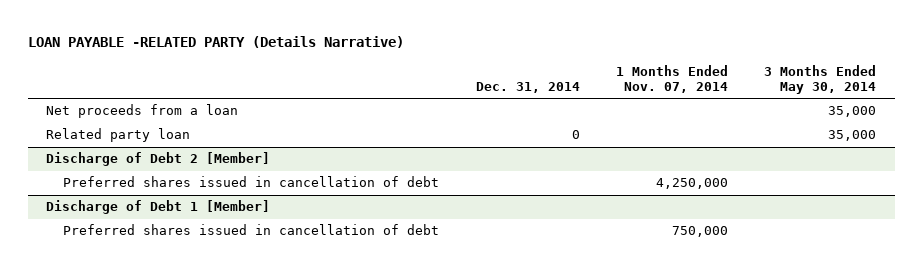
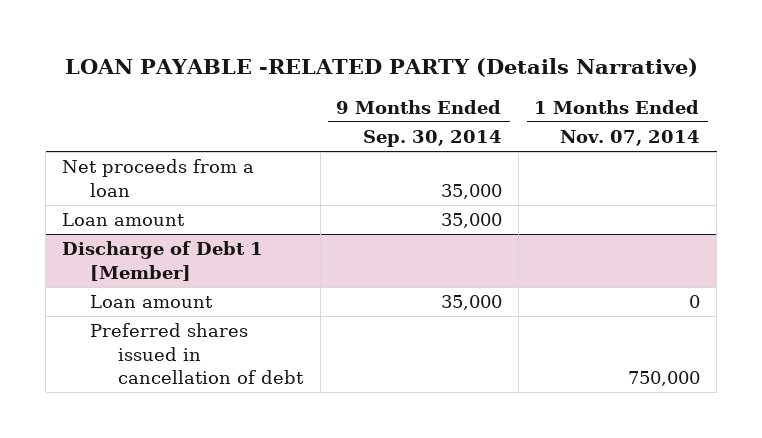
- | Dec. 31, 2014 | 1 Months Ended Nov. 07, 2014 | 3 Months Ended May 30, 2014
+ | 9 Months Ended Sep. 30, 2014 | 1 Months Ended Nov. 07, 2014
- Related party loan | 0 | | 35,000
- Discharge of Debt 2 [Member]
- Preferred shares issued in cancellation of debt | | 4,250,000 |
+ Loan amount | 35,000 |
@ Discharge of Debt 1 [Member]
+ Loan amount | 35,000 | 0

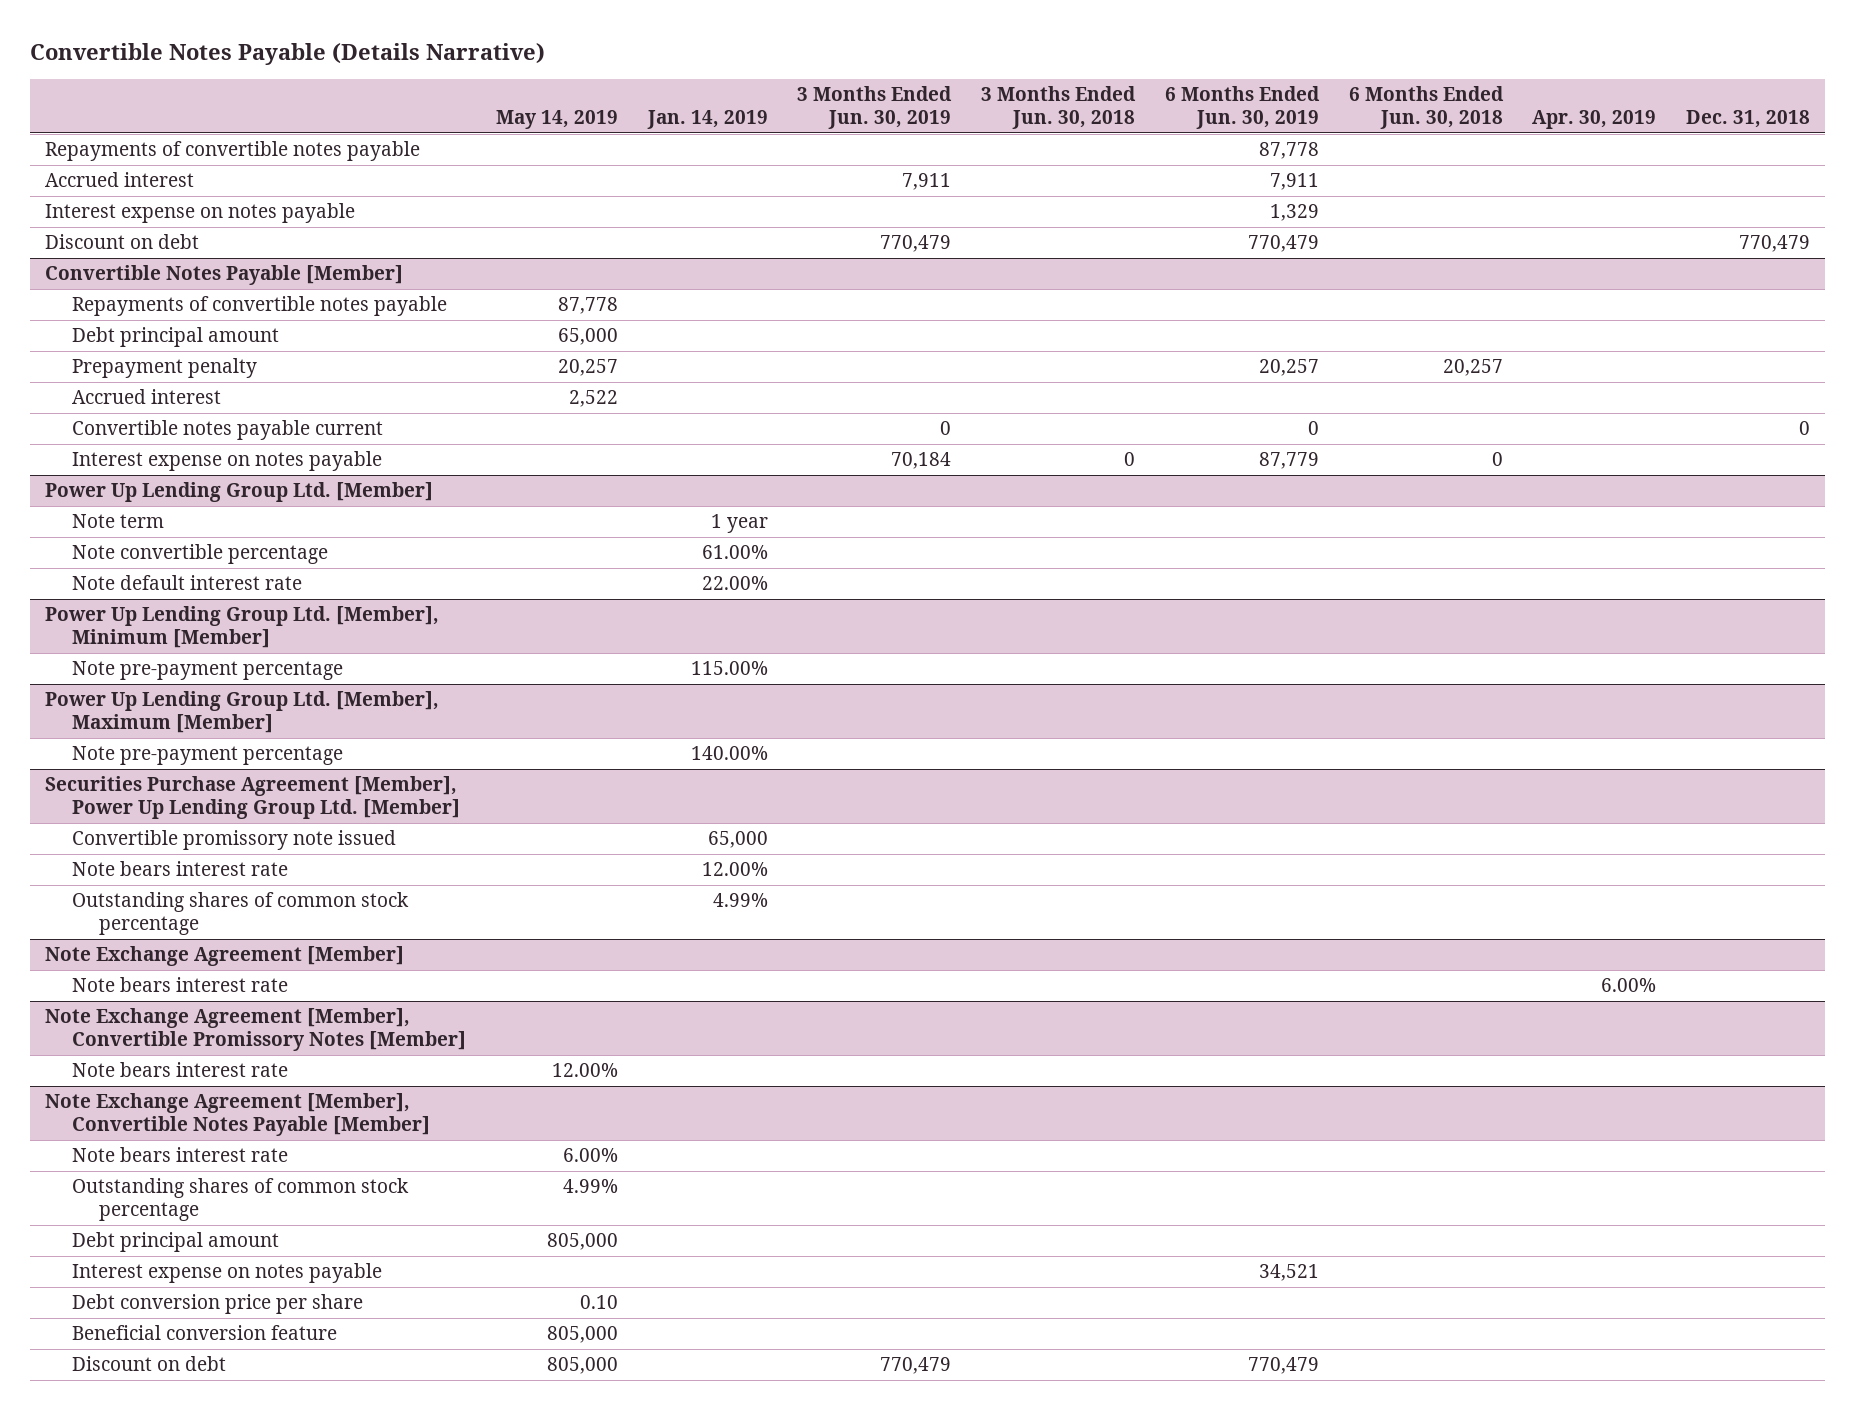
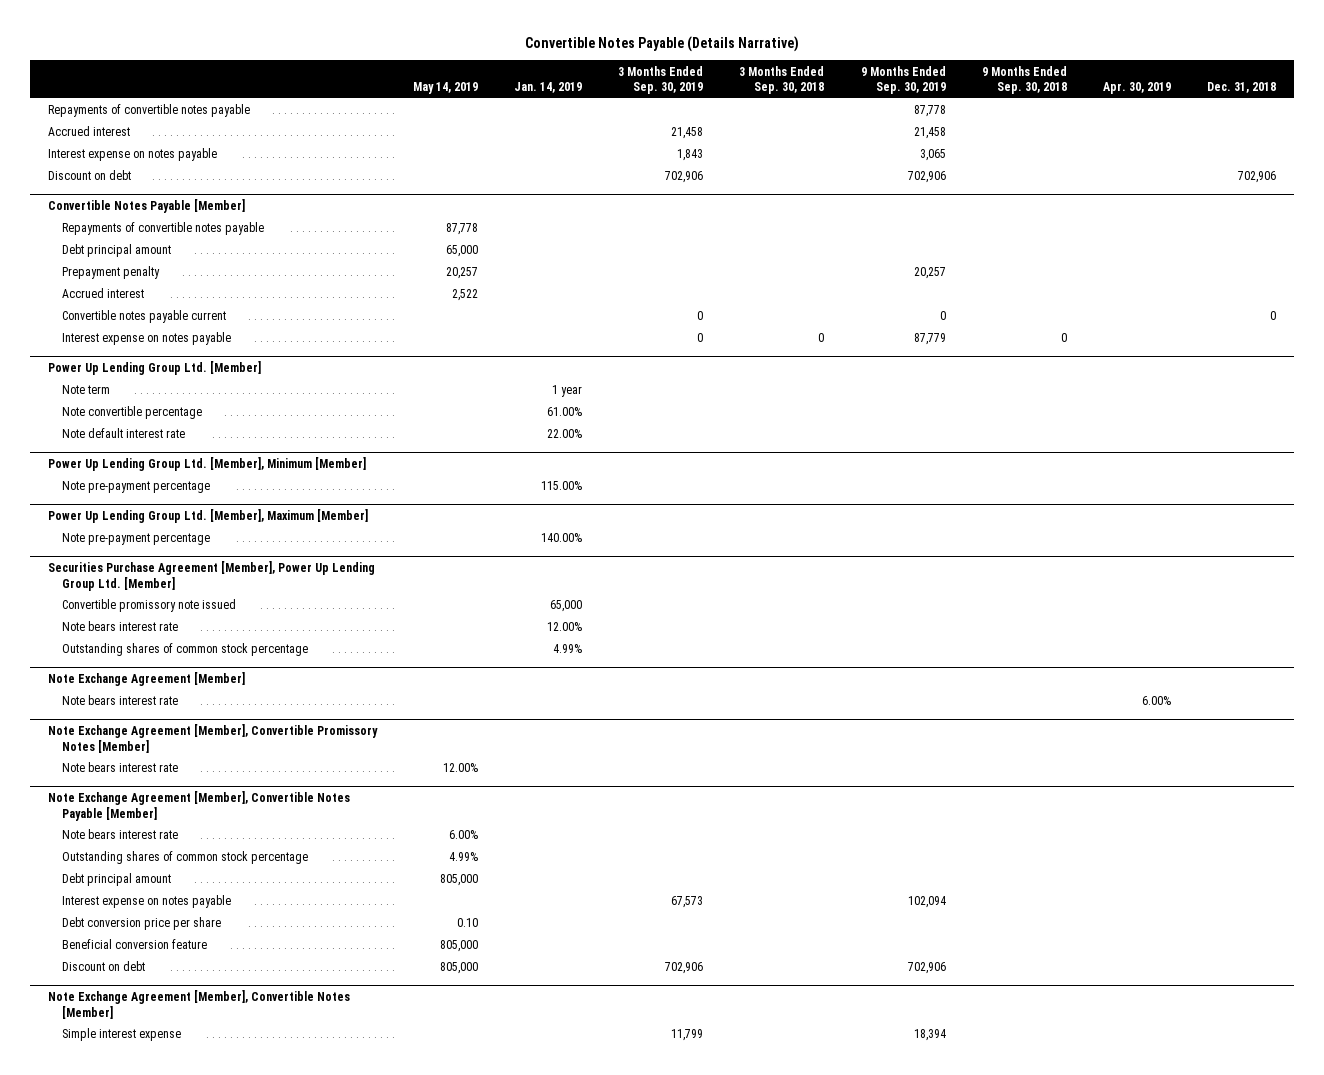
- | May 14, 2019 | Jan. 14, 2019 | 3 Months Ended Jun. 30, 2019 | 3 Months Ended Jun. 30, 2018 | 6 Months Ended Jun. 30, 2019 | 6 Months Ended Jun. 30, 2018 | Apr. 30, 2019 | Dec. 31, 2018
+ | May 14, 2019 | Jan. 14, 2019 | 3 Months Ended Sep. 30, 2019 | 3 Months Ended Sep. 30, 2018 | 9 Months Ended Sep. 30, 2019 | 9 Months Ended Sep. 30, 2018 | Apr. 30, 2019 | Dec. 31, 2018
- Discount on debt | | | 770,479 | | 770,479 | | | 770,479
+ Discount on debt | | | 702,906 | | 702,906 | | | 702,906
+ Note Exchange Agreement [Member], Convertible Notes [Member]
+ Simple interest expense | | | 11,799 | | 18,394 | | |

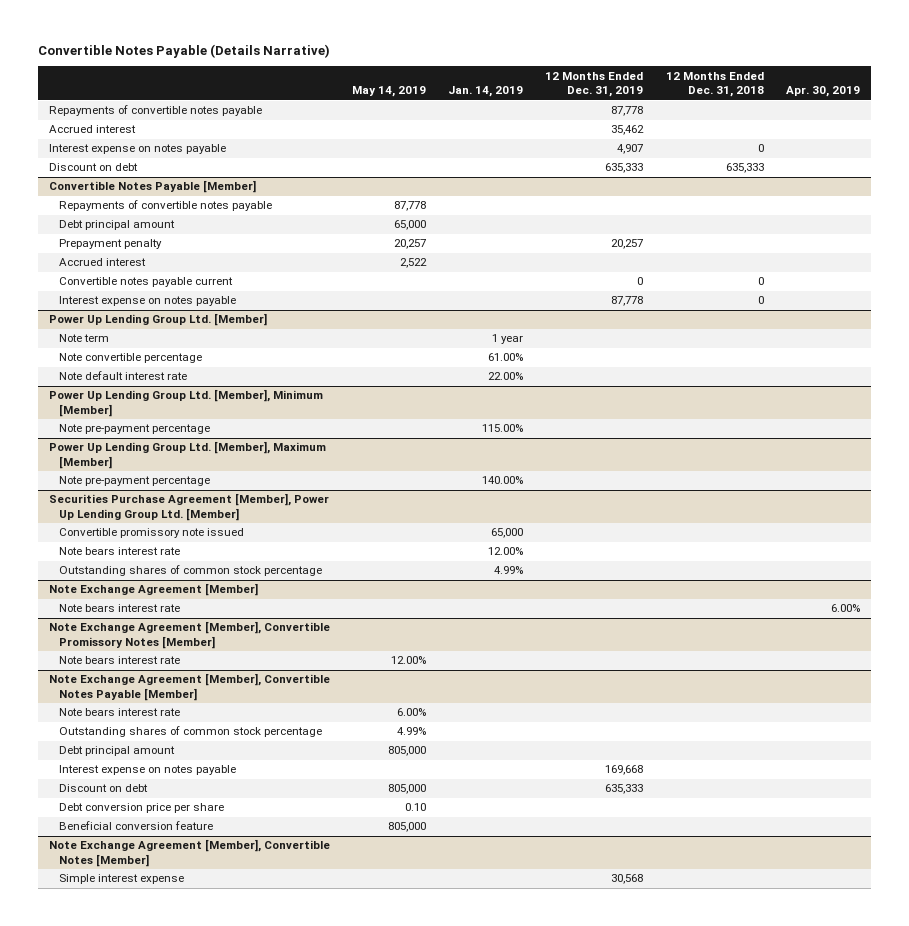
- | May 14, 2019 | Jan. 14, 2019 | 3 Months Ended Sep. 30, 2019 | 3 Months Ended Sep. 30, 2018 | 9 Months Ended Sep. 30, 2019 | 9 Months Ended Sep. 30, 2018 | Apr. 30, 2019 | Dec. 31, 2018
+ | May 14, 2019 | Jan. 14, 2019 | 12 Months Ended Dec. 31, 2019 | 12 Months Ended Dec. 31, 2018 | Apr. 30, 2019
@ Note Exchange Agreement [Member], Convertible Notes Payable [Member]
moved up: Discount on debt | 805,000 | | 635,333 | |

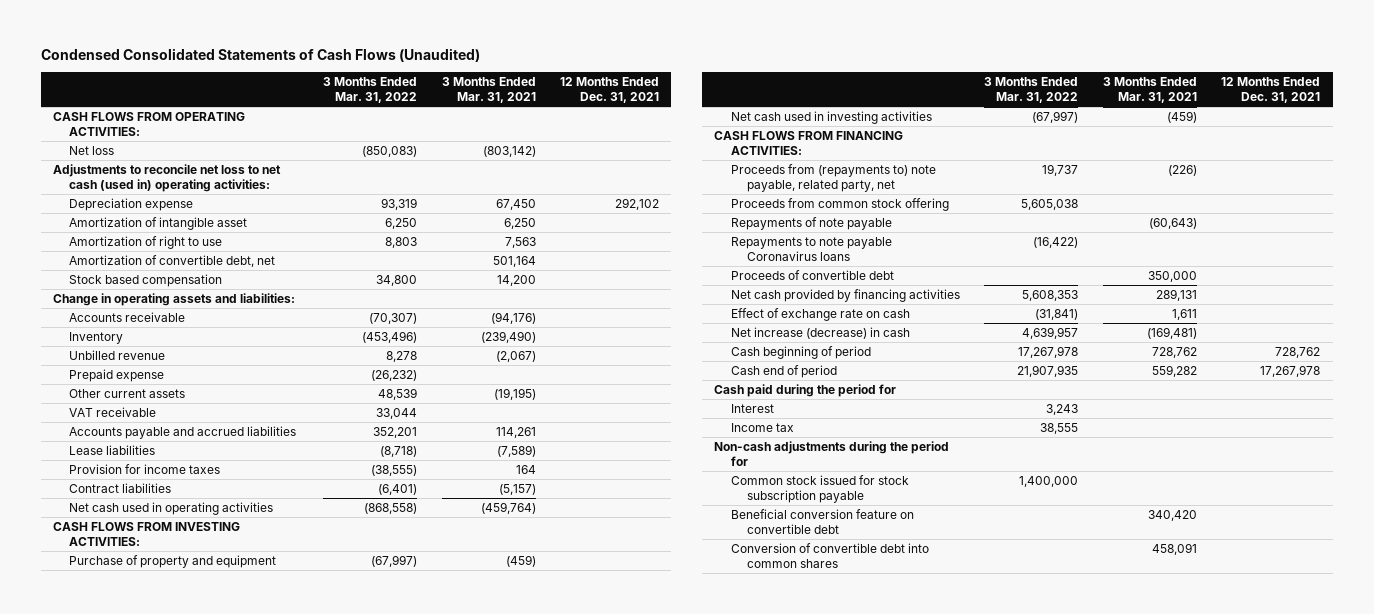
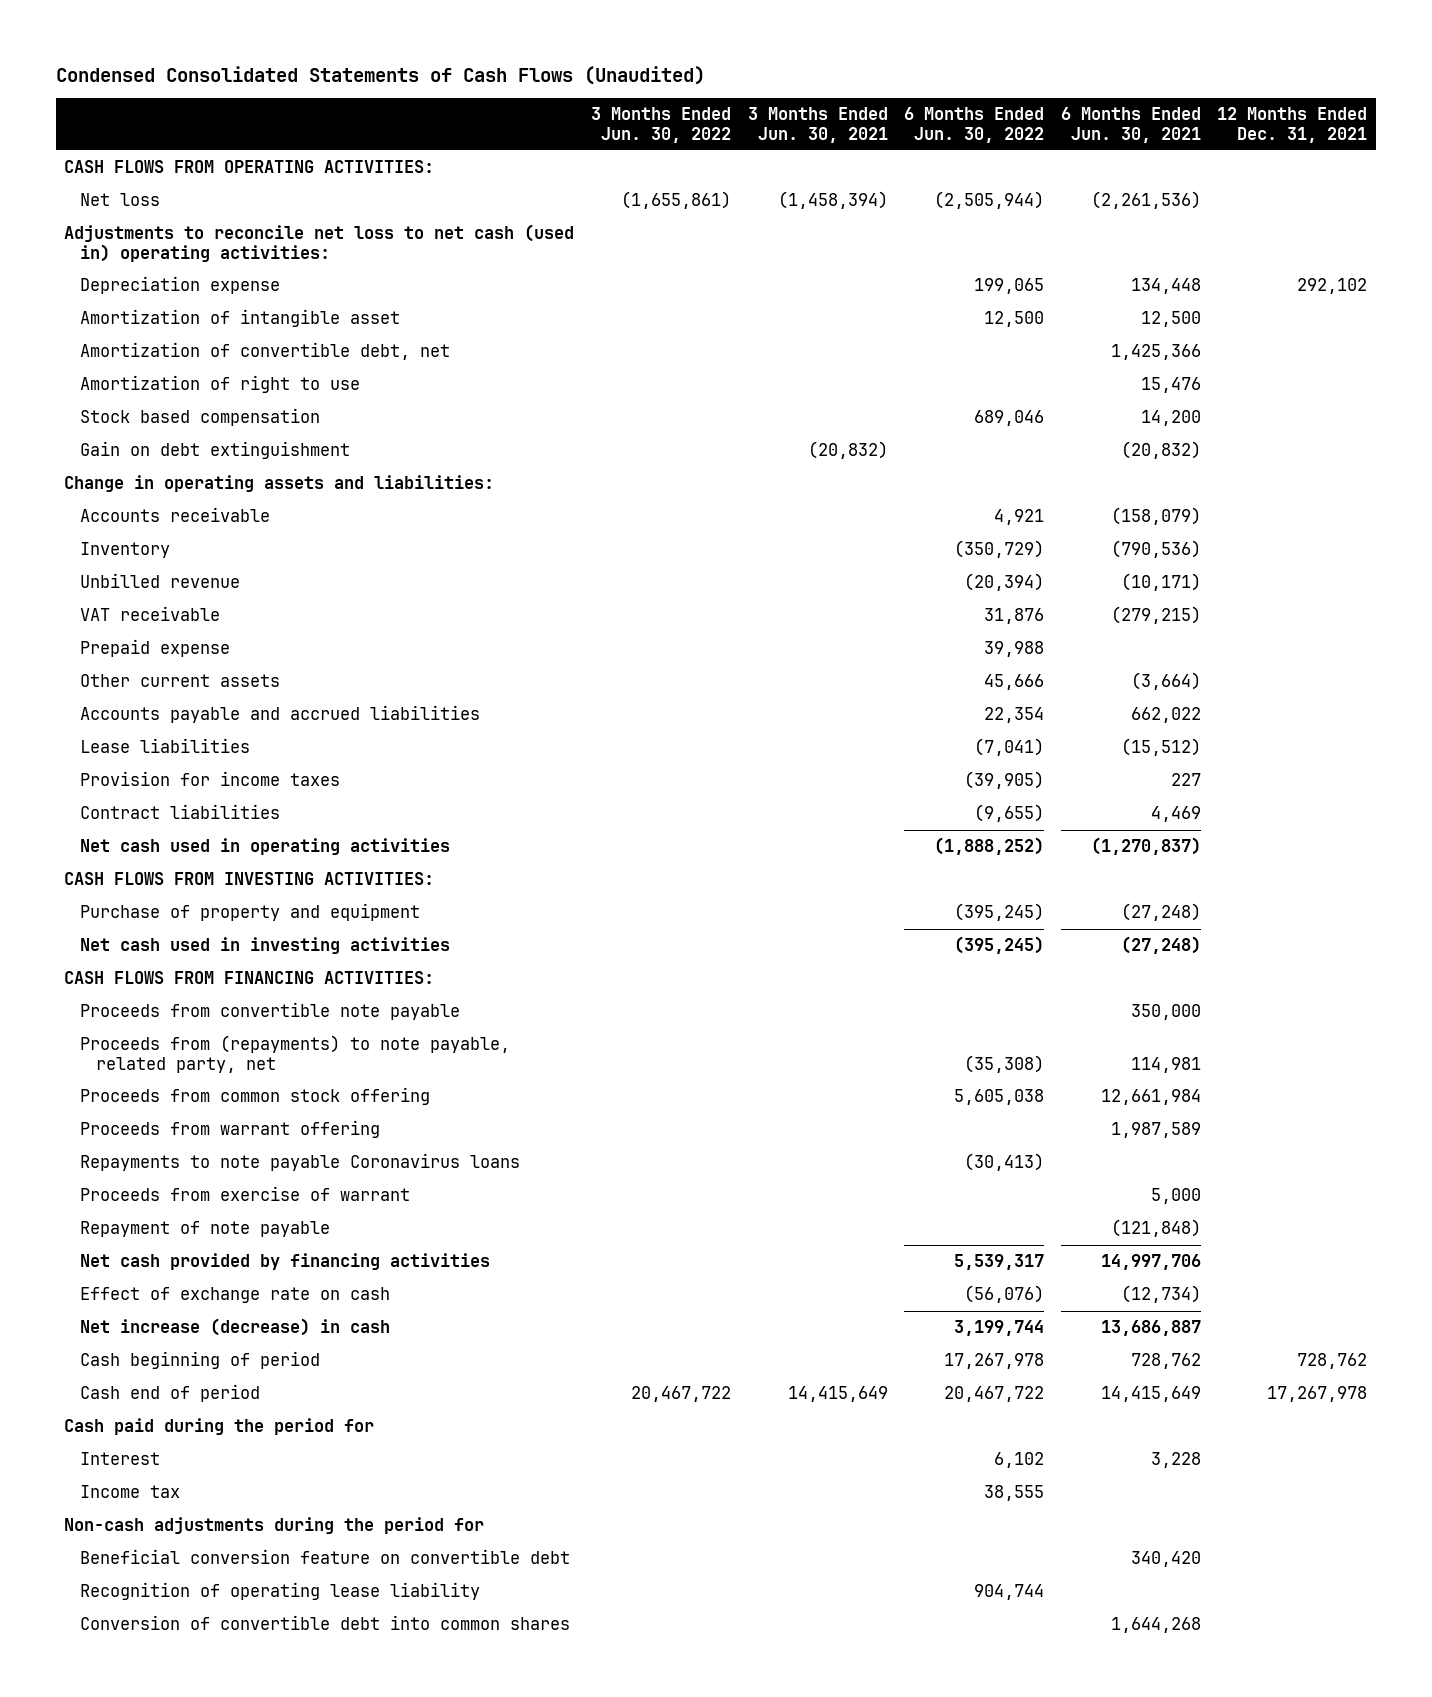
- | 3 Months Ended Mar. 31, 2022 | 3 Months Ended Mar. 31, 2021 | 12 Months Ended Dec. 31, 2021
+ | 3 Months Ended Jun. 30, 2022 | 3 Months Ended Jun. 30, 2021 | 6 Months Ended Jun. 30, 2022 | 6 Months Ended Jun. 30, 2021 | 12 Months Ended Dec. 31, 2021
moved down: Amortization of right to use | | | | 15,476 |
+ Gain on debt extinguishment | | (20,832) | | (20,832) |
moved up: VAT receivable | | | 31,876 | (279,215) |
- Proceeds from (repayments to) note payable, related party, net | 19,737 | (226) |
+ Proceeds from convertible note payable | | | | 350,000 |
+ Proceeds from (repayments) to note payable, related party, net | | | (35,308) | 114,981 |
- Repayments of note payable | | (60,643) |
+ Proceeds from warrant offering | | | | 1,987,589 |
- Proceeds of convertible debt | | 350,000 |
+ Proceeds from exercise of warrant | | | | 5,000 |
+ Repayment of note payable | | | | (121,848) |
- Common stock issued for stock subscription payable | 1,400,000 | |
+ Recognition of operating lease liability | | | 904,744 | |

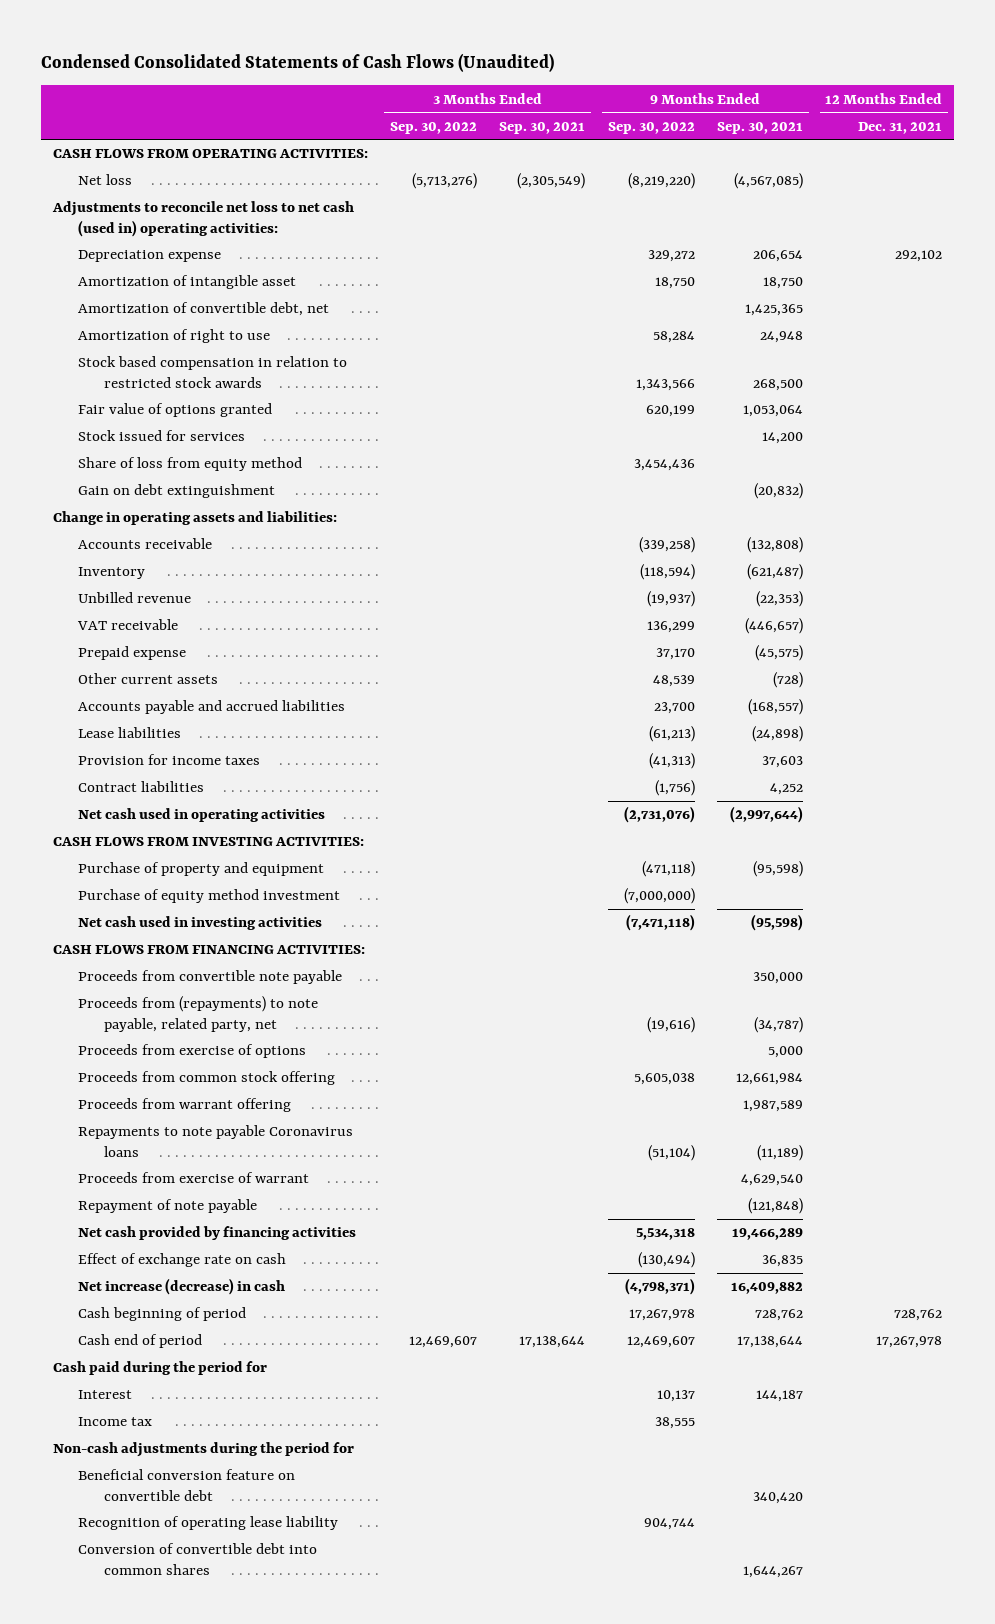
- | 3 Months Ended Jun. 30, 2022 | 3 Months Ended Jun. 30, 2021 | 6 Months Ended Jun. 30, 2022 | 6 Months Ended Jun. 30, 2021 | 12 Months Ended Dec. 31, 2021
+ | 3 Months Ended Sep. 30, 2022 | 3 Months Ended Sep. 30, 2021 | 9 Months Ended Sep. 30, 2022 | 9 Months Ended Sep. 30, 2021 | 12 Months Ended Dec. 31, 2021
- Stock based compensation | | | 689,046 | 14,200 |
+ Stock based compensation in relation to restricted stock awards | | | 1,343,566 | 268,500 |
+ Fair value of options granted | | | 620,199 | 1,053,064 |
+ Stock issued for services | | | | 14,200 |
+ Share of loss from equity method | | | 3,454,436 | |
+ Purchase of equity method investment | | | (7,000,000) | |
+ Proceeds from exercise of options | | | | 5,000 |

